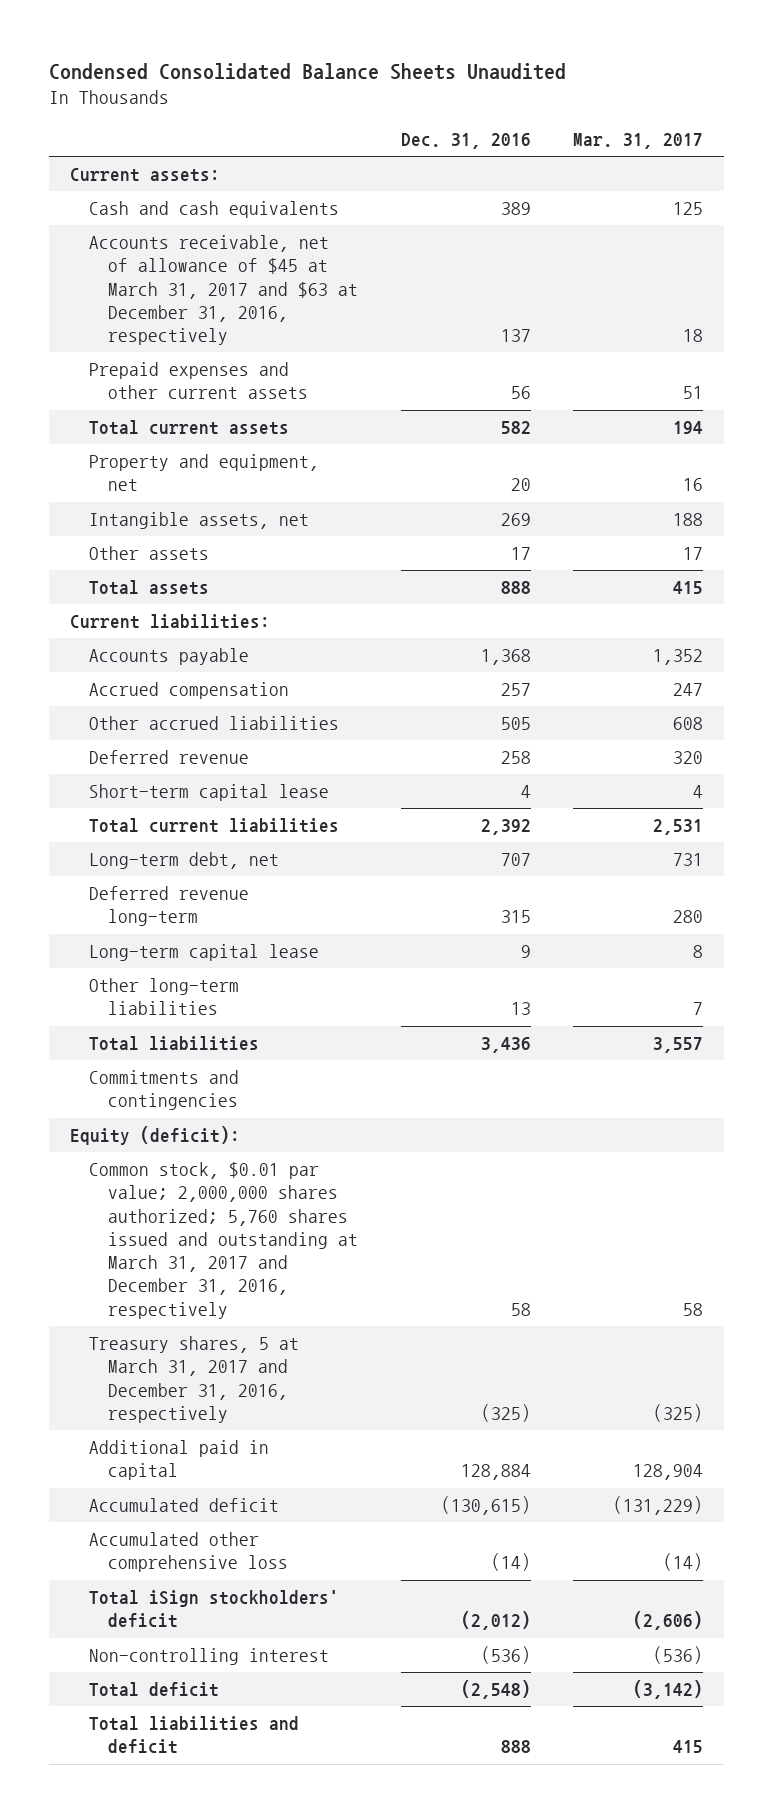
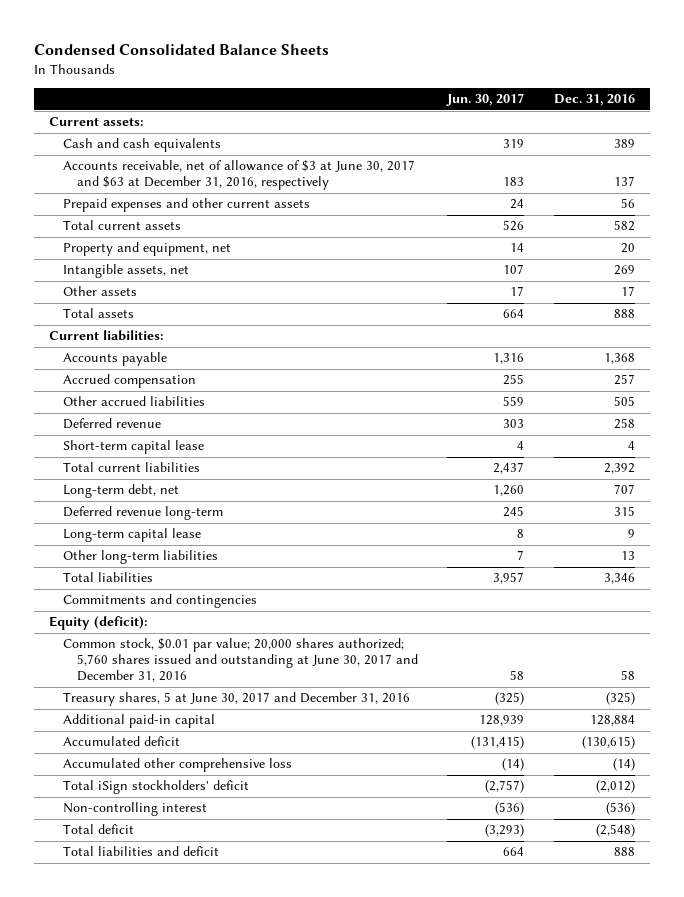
- Condensed Consolidated Balance Sheets Unaudited
+ Condensed Consolidated Balance Sheets
- | Dec. 31, 2016 | Mar. 31, 2017
+ | Jun. 30, 2017 | Dec. 31, 2016
- Accounts receivable, net of allowance of $45 at March 31, 2017 and $63 at December 31, 2016, respectively | 137 | 18
+ Accounts receivable, net of allowance of $3 at June 30, 2017 and $63 at December 31, 2016, respectively | 183 | 137
- Total liabilities | 3,436 | 3,557
+ Total liabilities | 3,957 | 3,346
- Common stock, $0.01 par value; 2,000,000 shares authorized; 5,760 shares issued and outstanding at March 31, 2017 and December 31, 2016, respectively | 58 | 58
- Treasury shares, 5 at March 31, 2017 and December 31, 2016, respectively | (325) | (325)
- Additional paid in capital | 128,884 | 128,904
+ Common stock, $0.01 par value; 20,000 shares authorized; 5,760 shares issued and outstanding at June 30, 2017 and December 31, 2016 | 58 | 58
+ Treasury shares, 5 at June 30, 2017 and December 31, 2016 | (325) | (325)
+ Additional paid-in capital | 128,939 | 128,884

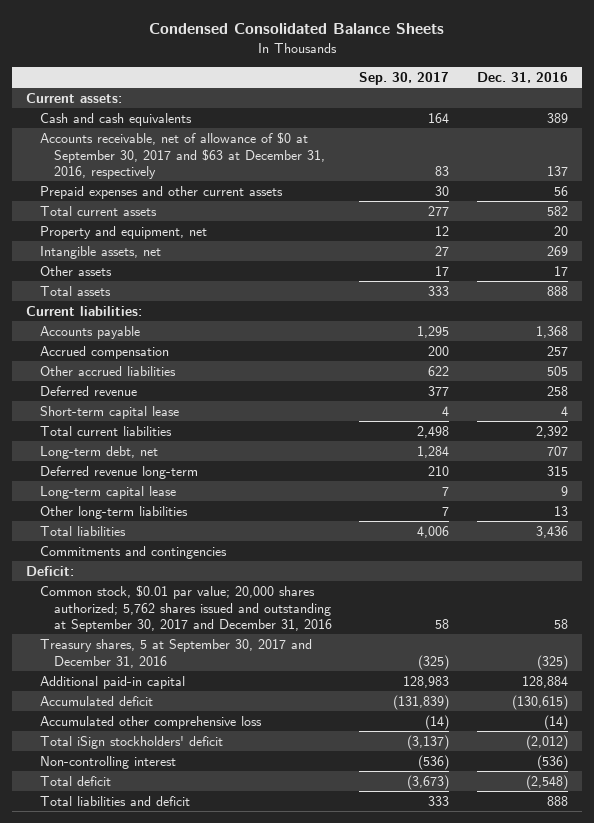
- | Jun. 30, 2017 | Dec. 31, 2016
+ | Sep. 30, 2017 | Dec. 31, 2016
- Accounts receivable, net of allowance of $3 at June 30, 2017 and $63 at December 31, 2016, respectively | 183 | 137
+ Accounts receivable, net of allowance of $0 at September 30, 2017 and $63 at December 31, 2016, respectively | 83 | 137
- Total liabilities | 3,957 | 3,346
+ Total liabilities | 4,006 | 3,436
- Equity (deficit):
- Common stock, $0.01 par value; 20,000 shares authorized; 5,760 shares issued and outstanding at June 30, 2017 and December 31, 2016 | 58 | 58
- Treasury shares, 5 at June 30, 2017 and December 31, 2016 | (325) | (325)
+ Deficit:
+ Common stock, $0.01 par value; 20,000 shares authorized; 5,762 shares issued and outstanding at September 30, 2017 and December 31, 2016 | 58 | 58
+ Treasury shares, 5 at September 30, 2017 and December 31, 2016 | (325) | (325)

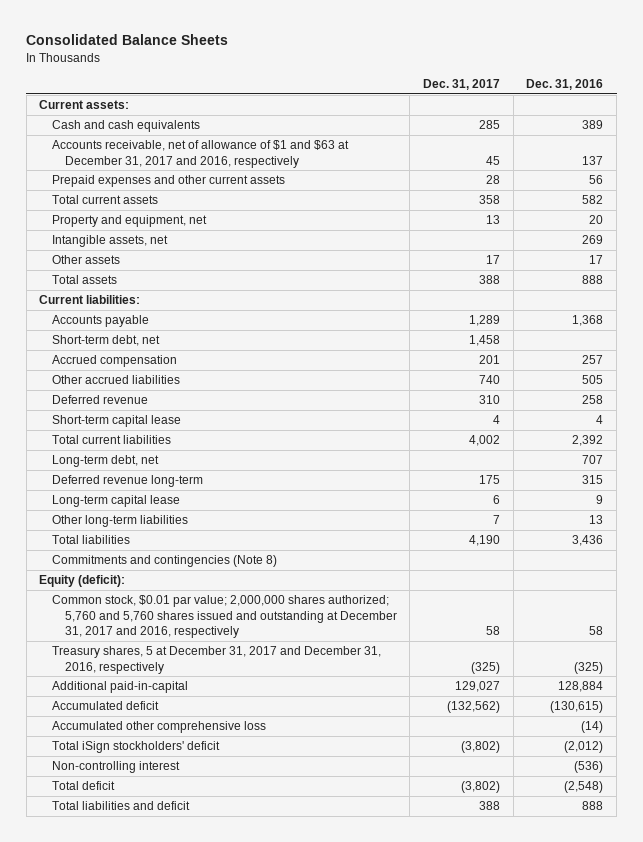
- Condensed Consolidated Balance Sheets
+ Consolidated Balance Sheets
- | Sep. 30, 2017 | Dec. 31, 2016
+ | Dec. 31, 2017 | Dec. 31, 2016
- Accounts receivable, net of allowance of $0 at September 30, 2017 and $63 at December 31, 2016, respectively | 83 | 137
+ Accounts receivable, net of allowance of $1 and $63 at December 31, 2017 and 2016, respectively | 45 | 137
+ Short-term debt, net | 1,458 |
- Commitments and contingencies
- Deficit:
- Common stock, $0.01 par value; 20,000 shares authorized; 5,762 shares issued and outstanding at September 30, 2017 and December 31, 2016 | 58 | 58
- Treasury shares, 5 at September 30, 2017 and December 31, 2016 | (325) | (325)
- Additional paid-in capital | 128,983 | 128,884
+ Commitments and contingencies (Note 8)
+ Equity (deficit):
+ Common stock, $0.01 par value; 2,000,000 shares authorized; 5,760 and 5,760 shares issued and outstanding at December 31, 2017 and 2016, respectively | 58 | 58
+ Treasury shares, 5 at December 31, 2017 and December 31, 2016, respectively | (325) | (325)
+ Additional paid-in-capital | 129,027 | 128,884

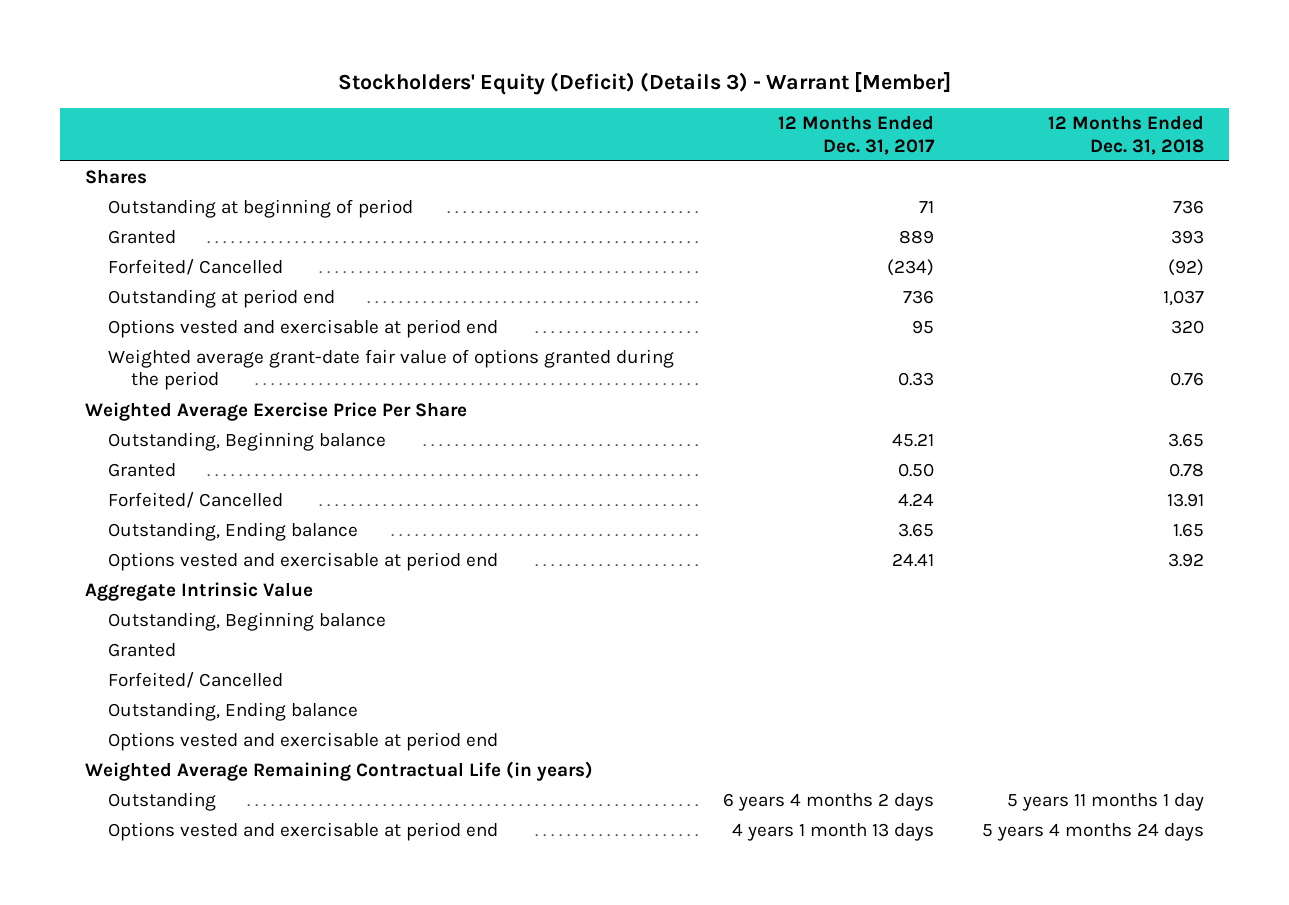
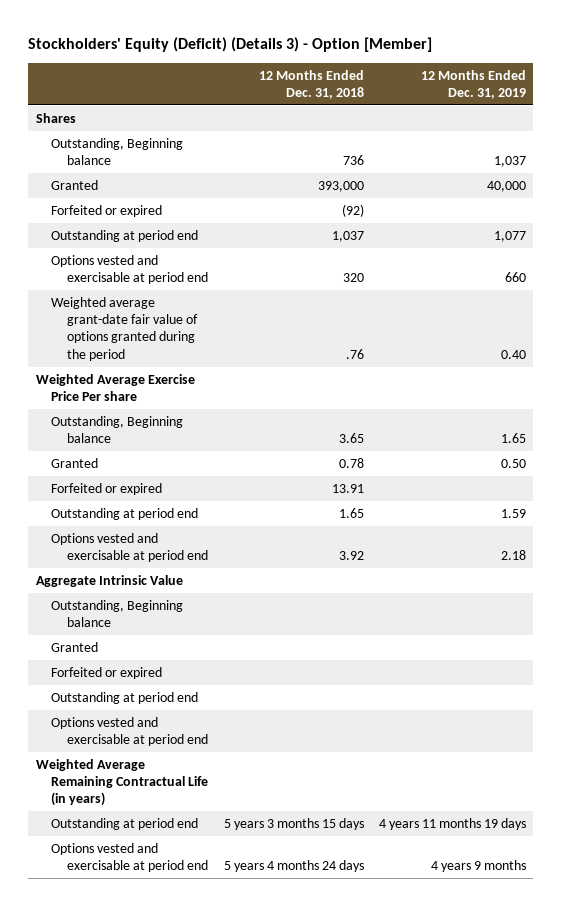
- Stockholders' Equity (Deficit) (Details 3) - Warrant [Member]
+ Stockholders' Equity (Deficit) (Details 3) - Option [Member]
- | 12 Months Ended Dec. 31, 2017 | 12 Months Ended Dec. 31, 2018
+ | 12 Months Ended Dec. 31, 2018 | 12 Months Ended Dec. 31, 2019
- Outstanding at beginning of period | 71 | 736
- Granted | 889 | 393
- Forfeited/ Cancelled | (234) | (92)
+ Outstanding, Beginning balance | 736 | 1,037
+ Granted | 393,000 | 40,000
+ Forfeited or expired | (92) |
- Weighted average grant-date fair value of options granted during the period | 0.33 | 0.76
- Weighted Average Exercise Price Per Share
+ Weighted average grant-date fair value of options granted during the period | .76 | 0.40
+ Weighted Average Exercise Price Per share
- Forfeited/ Cancelled | 4.24 | 13.91
- Outstanding, Ending balance | 3.65 | 1.65
+ Forfeited or expired | 13.91 |
+ Outstanding at period end | 1.65 | 1.59
- Forfeited/ Cancelled
- Outstanding, Ending balance
+ Forfeited or expired
+ Outstanding at period end
- Outstanding | 6 years 4 months 2 days | 5 years 11 months 1 day
+ Outstanding at period end | 5 years 3 months 15 days | 4 years 11 months 19 days

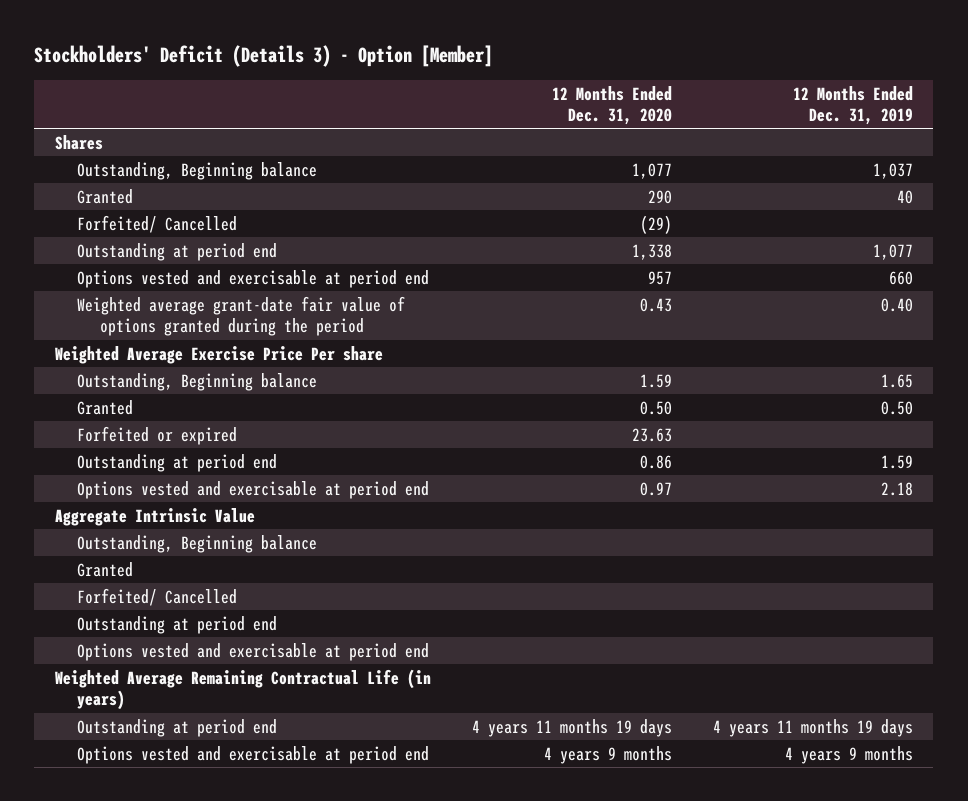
- Stockholders' Equity (Deficit) (Details 3) - Option [Member]
+ Stockholders' Deficit (Details 3) - Option [Member]
- | 12 Months Ended Dec. 31, 2018 | 12 Months Ended Dec. 31, 2019
+ | 12 Months Ended Dec. 31, 2020 | 12 Months Ended Dec. 31, 2019
- Granted | 393,000 | 40,000
- Forfeited or expired | (92) |
+ Granted | 290 | 40
+ Forfeited/ Cancelled | (29) |
- Forfeited or expired
+ Forfeited/ Cancelled

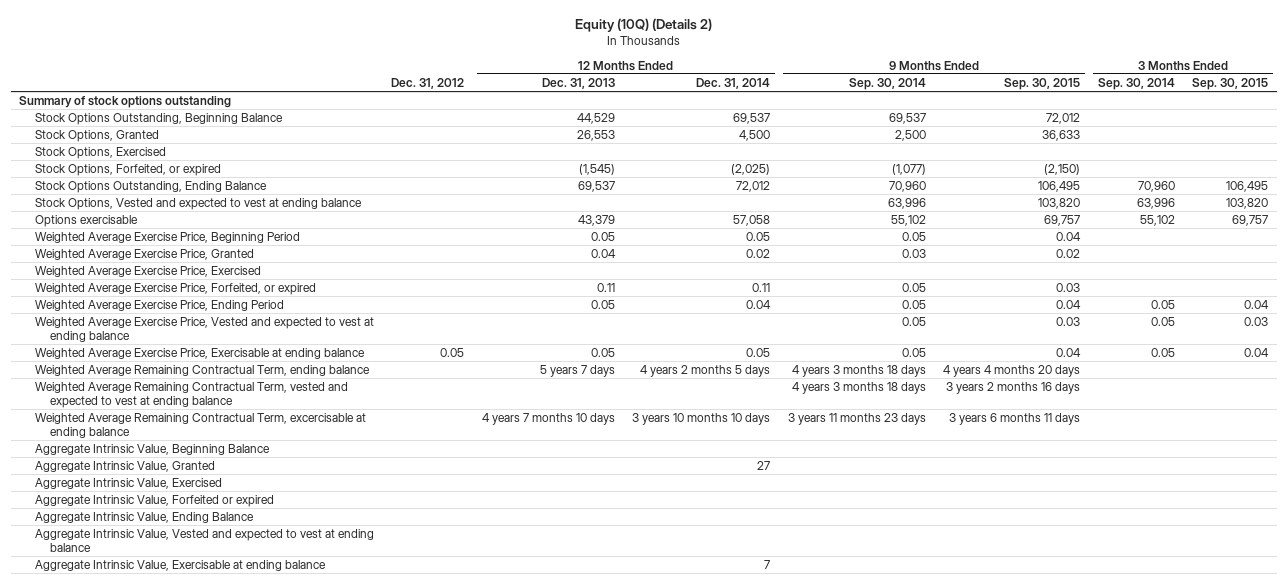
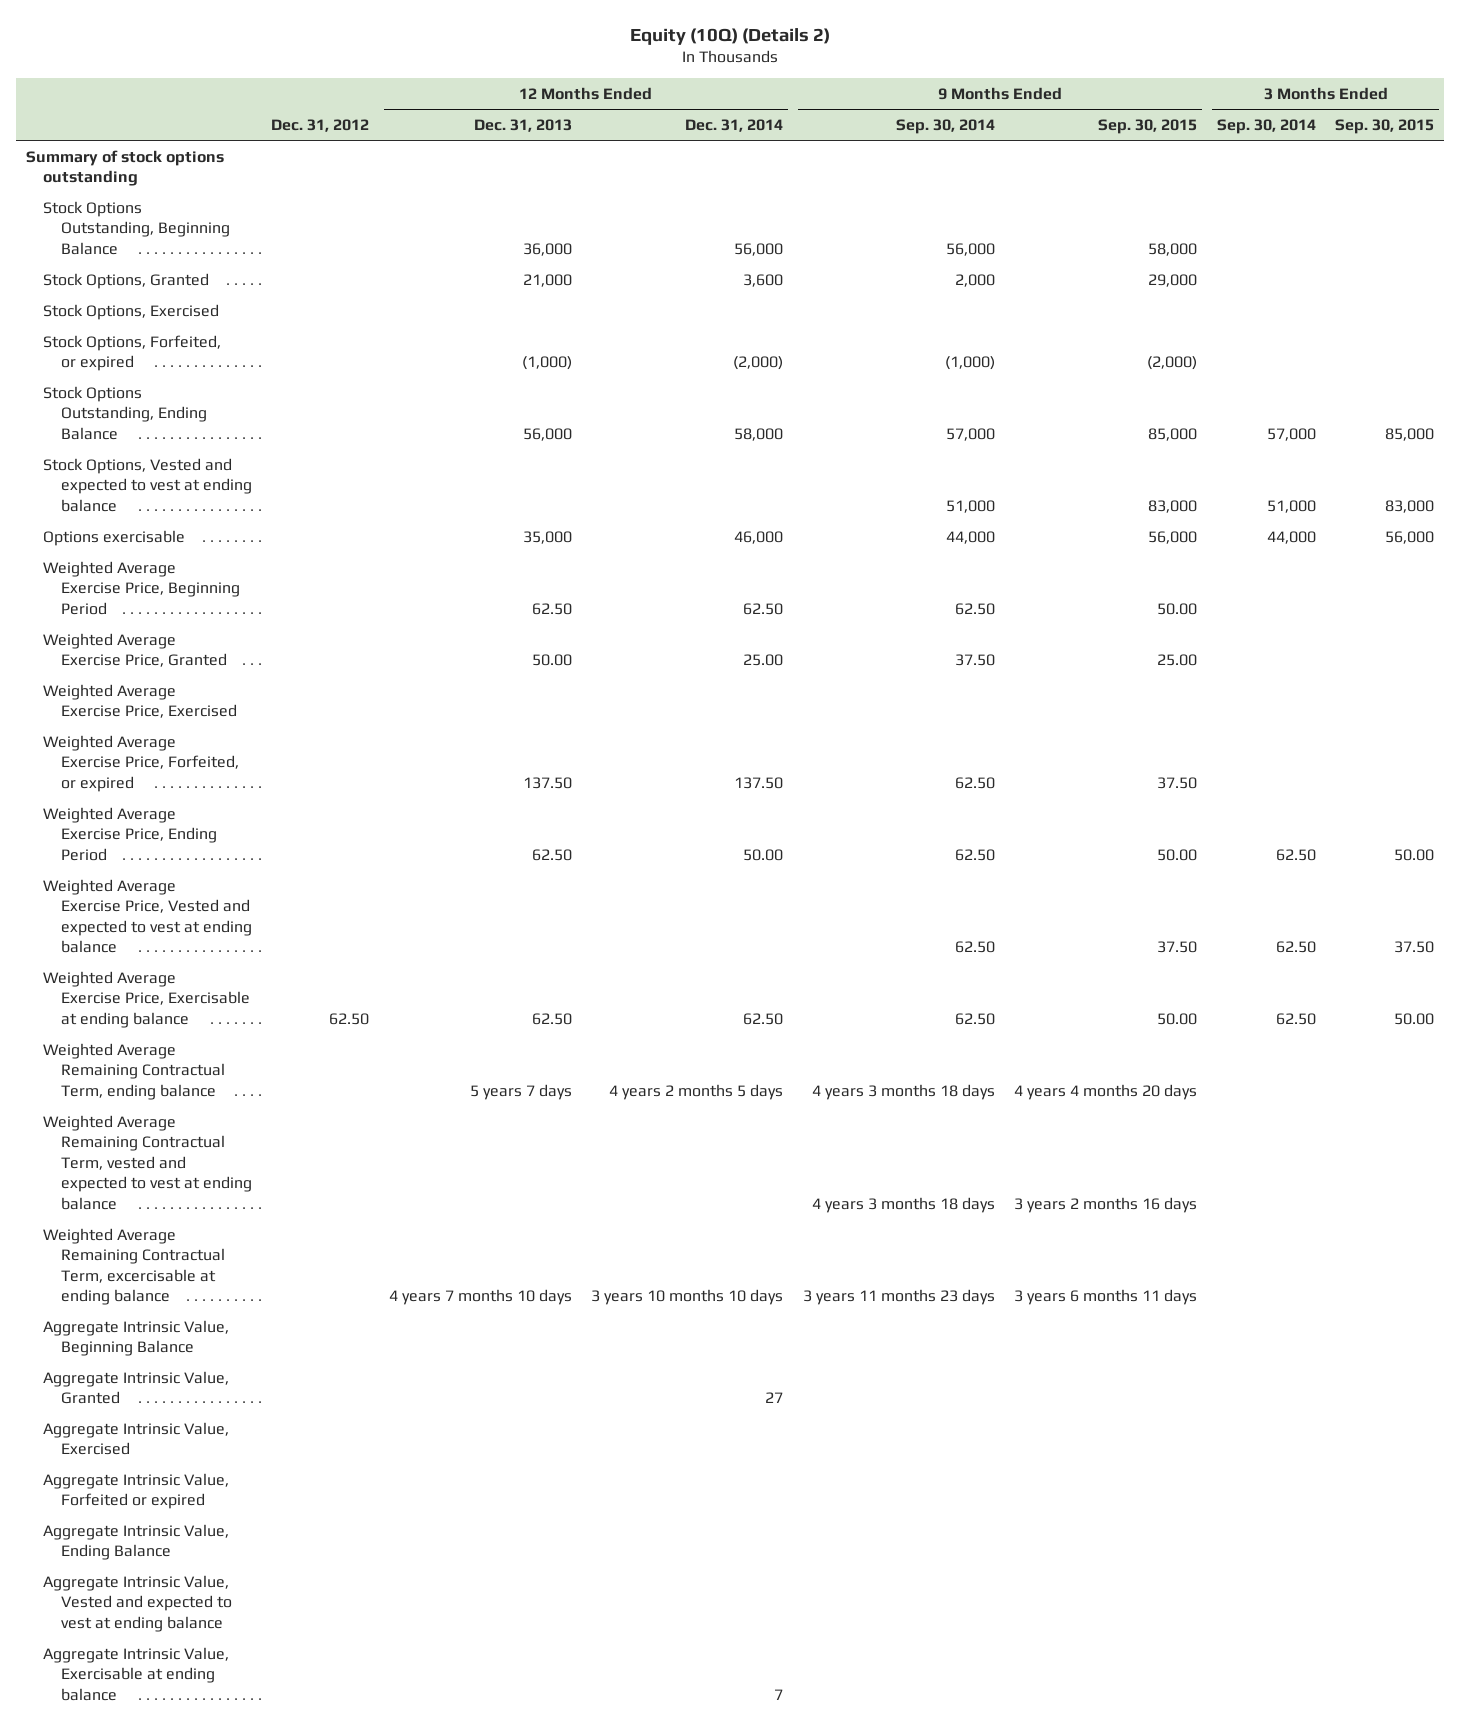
- Stock Options Outstanding, Beginning Balance | | 44,529 | 69,537 | 69,537 | 72,012 | |
- Stock Options, Granted | | 26,553 | 4,500 | 2,500 | 36,633 | |
+ Stock Options Outstanding, Beginning Balance | | 36,000 | 56,000 | 56,000 | 58,000 | |
+ Stock Options, Granted | | 21,000 | 3,600 | 2,000 | 29,000 | |
- Stock Options, Forfeited, or expired | | (1,545) | (2,025) | (1,077) | (2,150) | |
- Stock Options Outstanding, Ending Balance | | 69,537 | 72,012 | 70,960 | 106,495 | 70,960 | 106,495
- Stock Options, Vested and expected to vest at ending balance | | | | 63,996 | 103,820 | 63,996 | 103,820
- Options exercisable | | 43,379 | 57,058 | 55,102 | 69,757 | 55,102 | 69,757
- Weighted Average Exercise Price, Beginning Period | | 0.05 | 0.05 | 0.05 | 0.04 | |
- Weighted Average Exercise Price, Granted | | 0.04 | 0.02 | 0.03 | 0.02 | |
+ Stock Options, Forfeited, or expired | | (1,000) | (2,000) | (1,000) | (2,000) | |
+ Stock Options Outstanding, Ending Balance | | 56,000 | 58,000 | 57,000 | 85,000 | 57,000 | 85,000
+ Stock Options, Vested and expected to vest at ending balance | | | | 51,000 | 83,000 | 51,000 | 83,000
+ Options exercisable | | 35,000 | 46,000 | 44,000 | 56,000 | 44,000 | 56,000
+ Weighted Average Exercise Price, Beginning Period | | 62.50 | 62.50 | 62.50 | 50.00 | |
+ Weighted Average Exercise Price, Granted | | 50.00 | 25.00 | 37.50 | 25.00 | |
- Weighted Average Exercise Price, Forfeited, or expired | | 0.11 | 0.11 | 0.05 | 0.03 | |
- Weighted Average Exercise Price, Ending Period | | 0.05 | 0.04 | 0.05 | 0.04 | 0.05 | 0.04
- Weighted Average Exercise Price, Vested and expected to vest at ending balance | | | | 0.05 | 0.03 | 0.05 | 0.03
- Weighted Average Exercise Price, Exercisable at ending balance | 0.05 | 0.05 | 0.05 | 0.05 | 0.04 | 0.05 | 0.04
+ Weighted Average Exercise Price, Forfeited, or expired | | 137.50 | 137.50 | 62.50 | 37.50 | |
+ Weighted Average Exercise Price, Ending Period | | 62.50 | 50.00 | 62.50 | 50.00 | 62.50 | 50.00
+ Weighted Average Exercise Price, Vested and expected to vest at ending balance | | | | 62.50 | 37.50 | 62.50 | 37.50
+ Weighted Average Exercise Price, Exercisable at ending balance | 62.50 | 62.50 | 62.50 | 62.50 | 50.00 | 62.50 | 50.00

